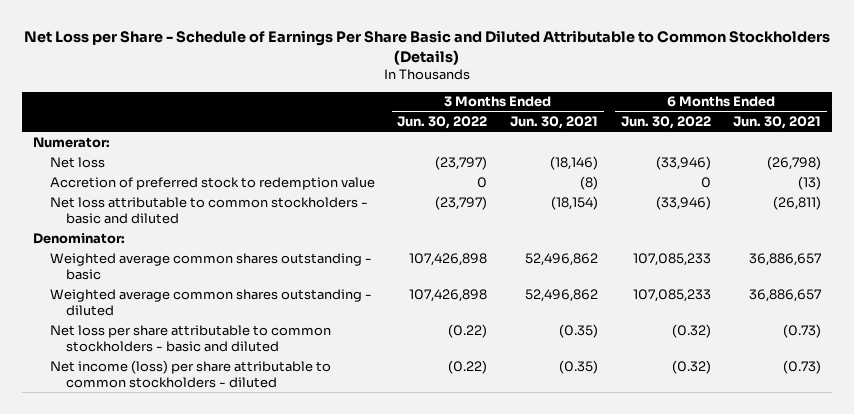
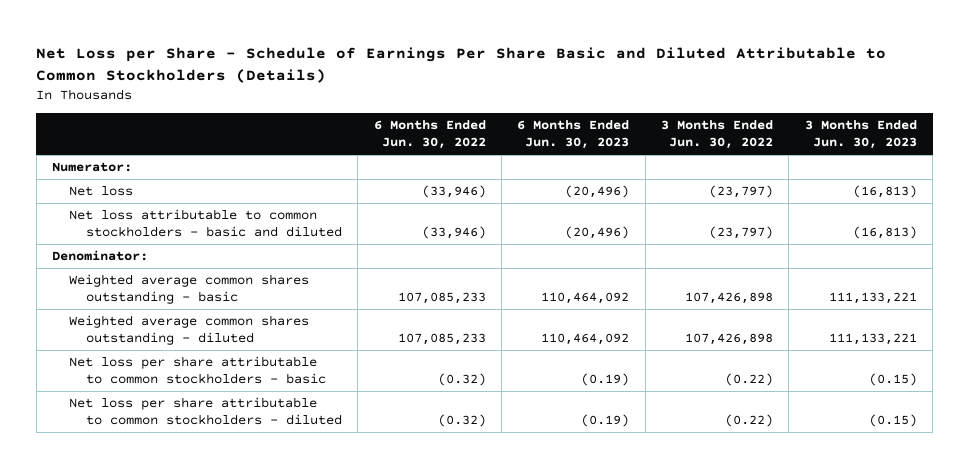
- | 3 Months Ended Jun. 30, 2022 | 3 Months Ended Jun. 30, 2021 | 6 Months Ended Jun. 30, 2022 | 6 Months Ended Jun. 30, 2021
+ | 6 Months Ended Jun. 30, 2022 | 6 Months Ended Jun. 30, 2023 | 3 Months Ended Jun. 30, 2022 | 3 Months Ended Jun. 30, 2023
- Accretion of preferred stock to redemption value | 0 | (8) | 0 | (13)
- Net loss per share attributable to common stockholders - basic and diluted | (0.22) | (0.35) | (0.32) | (0.73)
- Net income (loss) per share attributable to common stockholders - diluted | (0.22) | (0.35) | (0.32) | (0.73)
+ Net loss per share attributable to common stockholders - basic | (0.32) | (0.19) | (0.22) | (0.15)
+ Net loss per share attributable to common stockholders - diluted | (0.32) | (0.19) | (0.22) | (0.15)

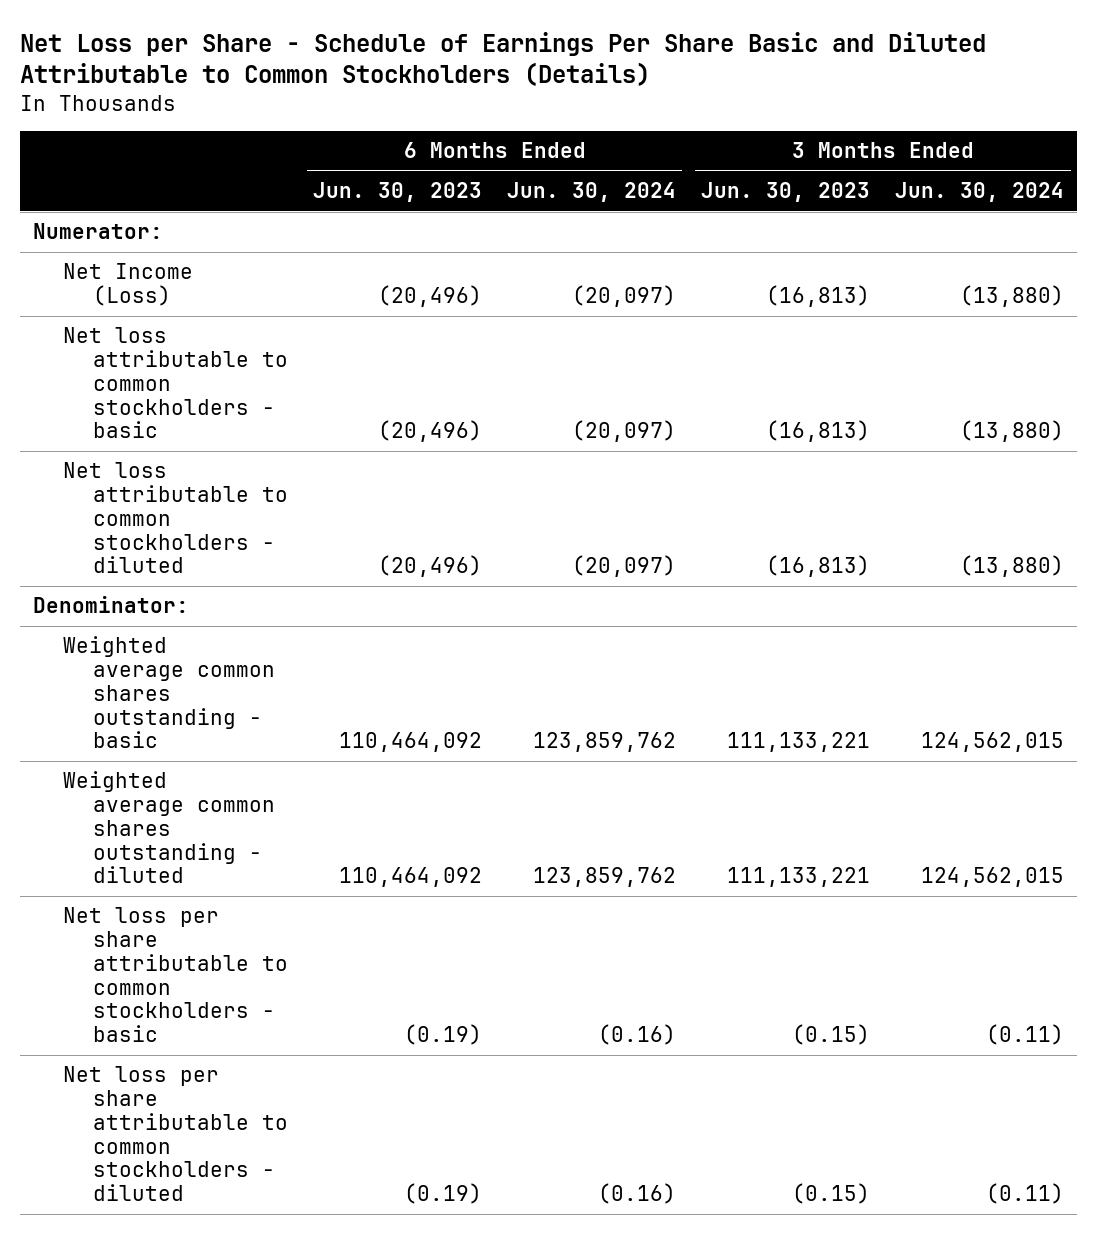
- | 6 Months Ended Jun. 30, 2022 | 6 Months Ended Jun. 30, 2023 | 3 Months Ended Jun. 30, 2022 | 3 Months Ended Jun. 30, 2023
+ | 6 Months Ended Jun. 30, 2023 | 6 Months Ended Jun. 30, 2024 | 3 Months Ended Jun. 30, 2023 | 3 Months Ended Jun. 30, 2024
- Net loss | (33,946) | (20,496) | (23,797) | (16,813)
- Net loss attributable to common stockholders - basic and diluted | (33,946) | (20,496) | (23,797) | (16,813)
+ Net Income (Loss) | (20,496) | (20,097) | (16,813) | (13,880)
+ Net loss attributable to common stockholders - basic | (20,496) | (20,097) | (16,813) | (13,880)
+ Net loss attributable to common stockholders - diluted | (20,496) | (20,097) | (16,813) | (13,880)

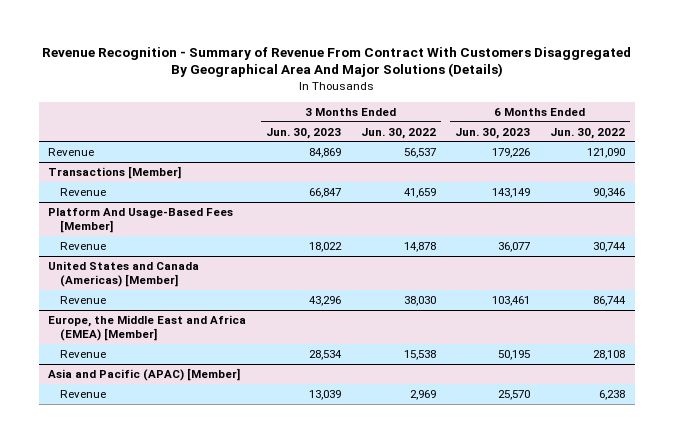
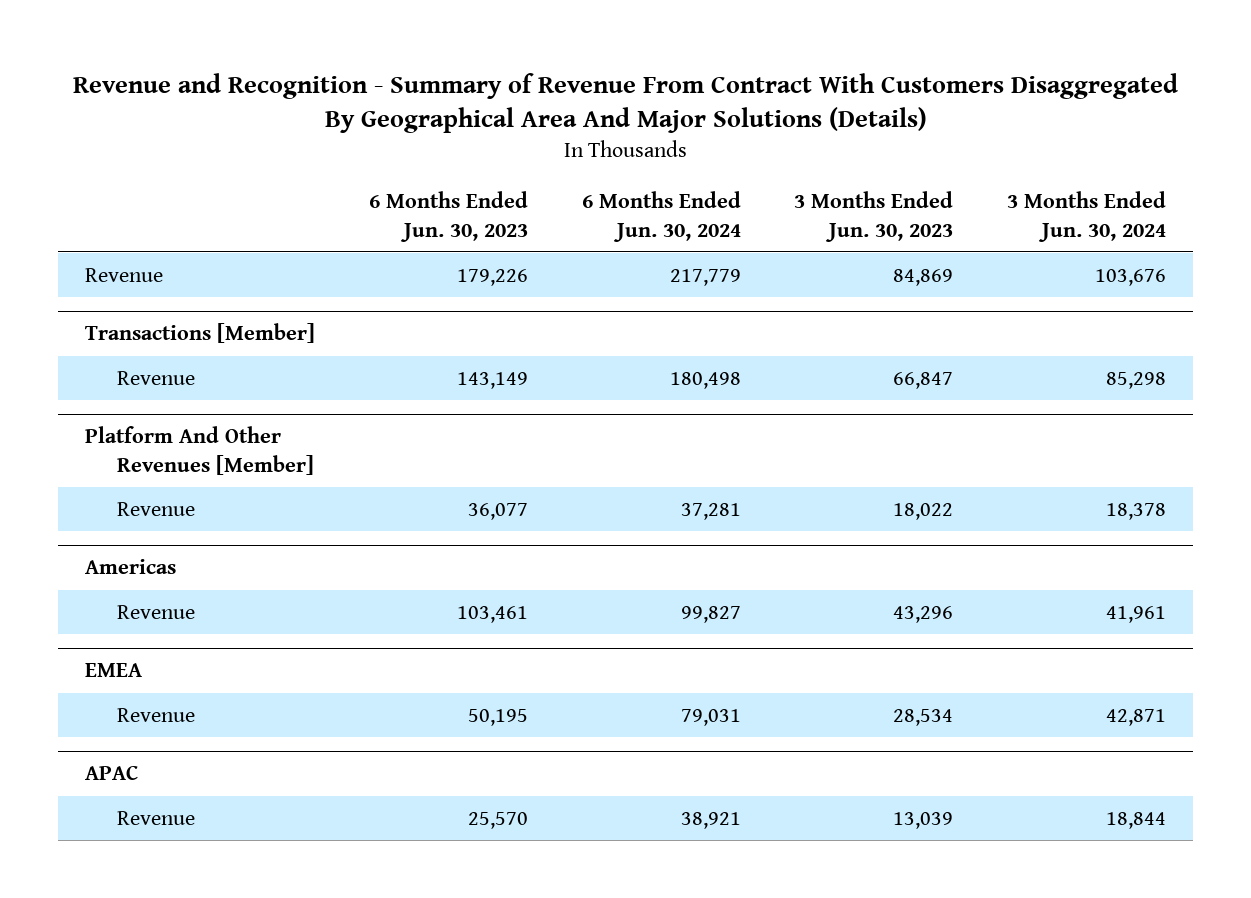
- Revenue Recognition - Summary of Revenue From Contract With Customers Disaggregated By Geographical Area And Major Solutions (Details)
+ Revenue and Recognition - Summary of Revenue From Contract With Customers Disaggregated By Geographical Area And Major Solutions (Details)
- | 3 Months Ended Jun. 30, 2023 | 3 Months Ended Jun. 30, 2022 | 6 Months Ended Jun. 30, 2023 | 6 Months Ended Jun. 30, 2022
+ | 6 Months Ended Jun. 30, 2023 | 6 Months Ended Jun. 30, 2024 | 3 Months Ended Jun. 30, 2023 | 3 Months Ended Jun. 30, 2024
- Platform And Usage-Based Fees [Member]
+ Platform And Other Revenues [Member]
- United States and Canada (Americas) [Member]
+ Americas
- Europe, the Middle East and Africa (EMEA) [Member]
+ EMEA
- Asia and Pacific (APAC) [Member]
+ APAC

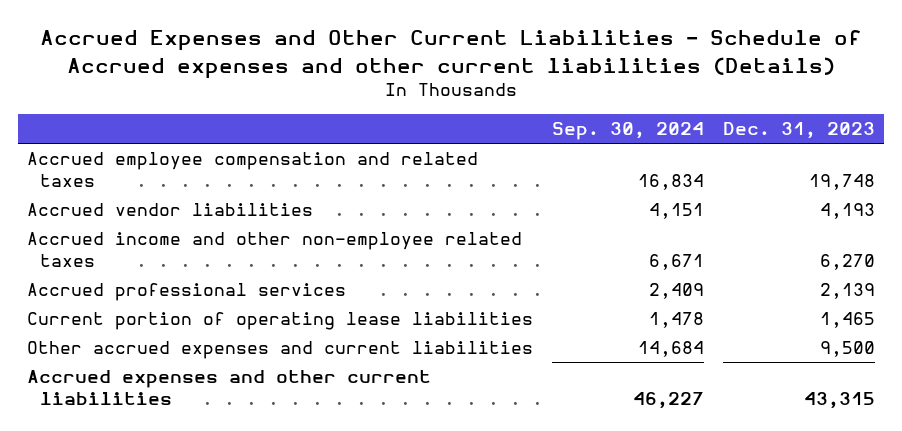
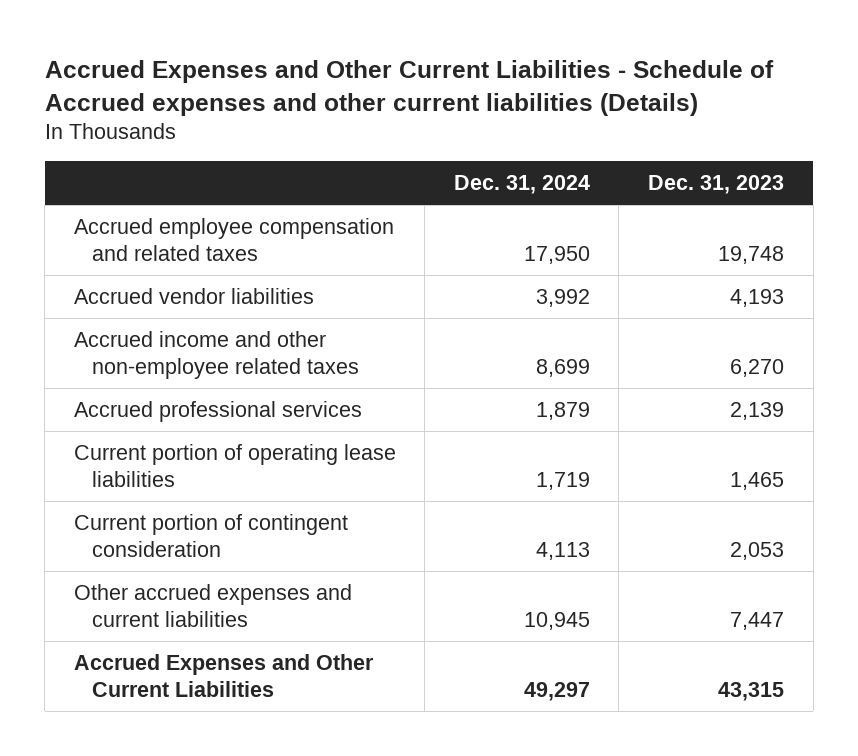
- | Sep. 30, 2024 | Dec. 31, 2023
+ | Dec. 31, 2024 | Dec. 31, 2023
- Other accrued expenses and current liabilities | 14,684 | 9,500
- Accrued expenses and other current liabilities | 46,227 | 43,315
+ Current portion of contingent consideration | 4,113 | 2,053
+ Other accrued expenses and current liabilities | 10,945 | 7,447
+ Accrued Expenses and Other Current Liabilities | 49,297 | 43,315

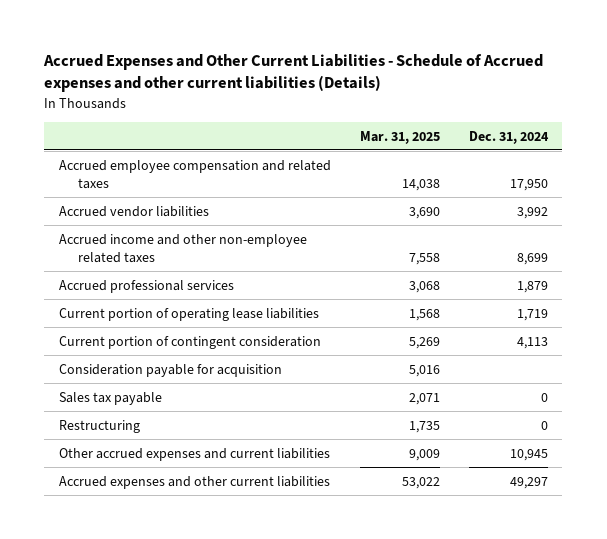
- | Dec. 31, 2024 | Dec. 31, 2023
+ | Mar. 31, 2025 | Dec. 31, 2024
+ Consideration payable for acquisition | 5,016 |
+ Sales tax payable | 2,071 | 0
+ Restructuring | 1,735 | 0
- Accrued Expenses and Other Current Liabilities | 49,297 | 43,315
+ Accrued expenses and other current liabilities | 53,022 | 49,297

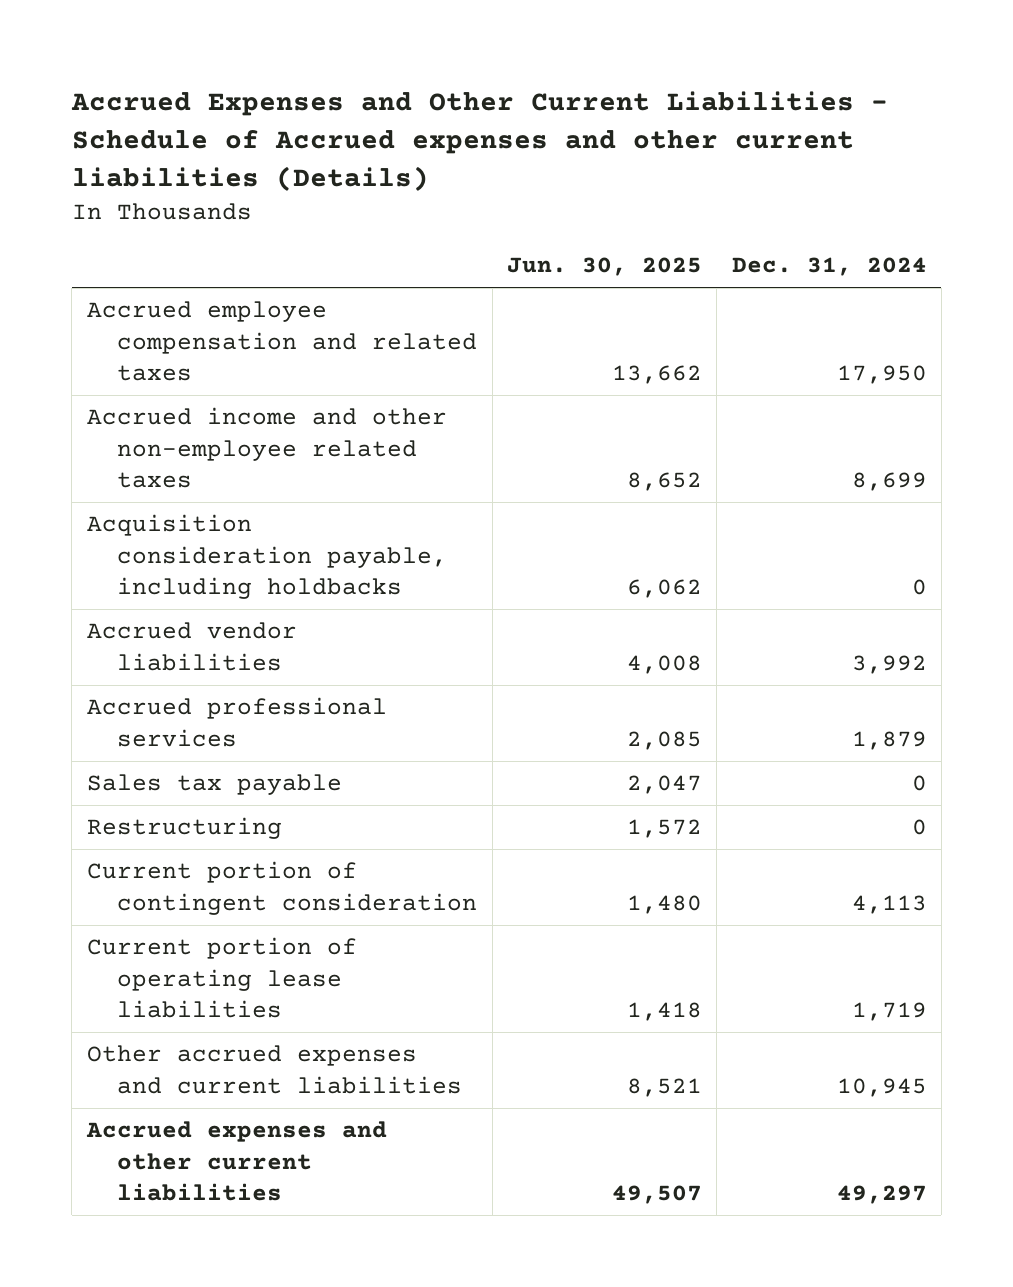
- | Mar. 31, 2025 | Dec. 31, 2024
+ | Jun. 30, 2025 | Dec. 31, 2024
+ Acquisition consideration payable, including holdbacks | 6,062 | 0
moved down: Accrued vendor liabilities | 4,008 | 3,992
- Consideration payable for acquisition | 5,016 |
moved down: Current portion of contingent consideration | 1,480 | 4,113
moved down: Current portion of operating lease liabilities | 1,418 | 1,719

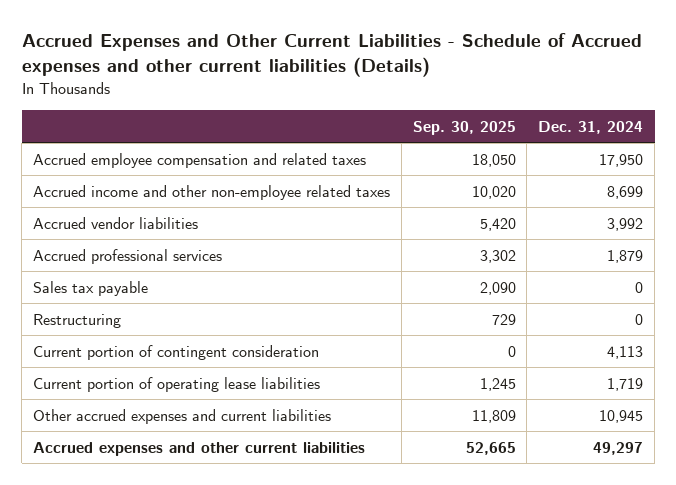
- | Jun. 30, 2025 | Dec. 31, 2024
+ | Sep. 30, 2025 | Dec. 31, 2024
- Acquisition consideration payable, including holdbacks | 6,062 | 0

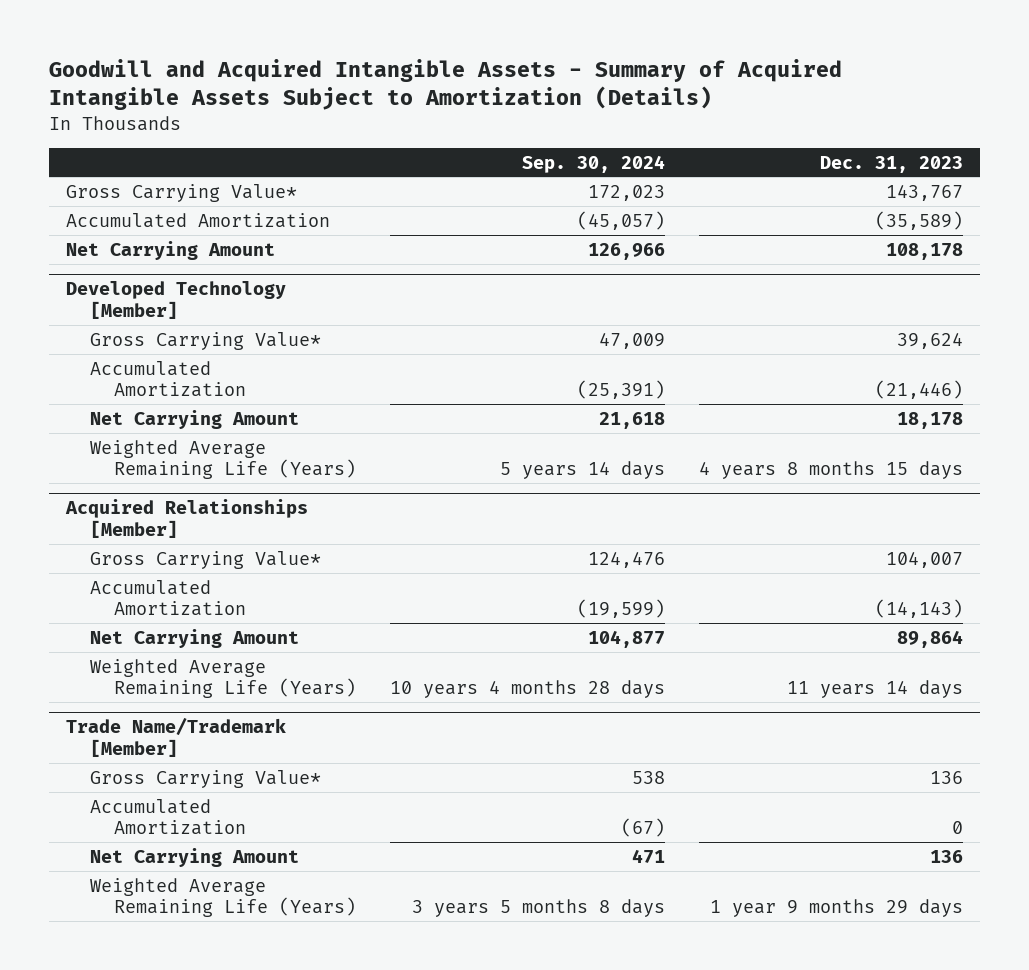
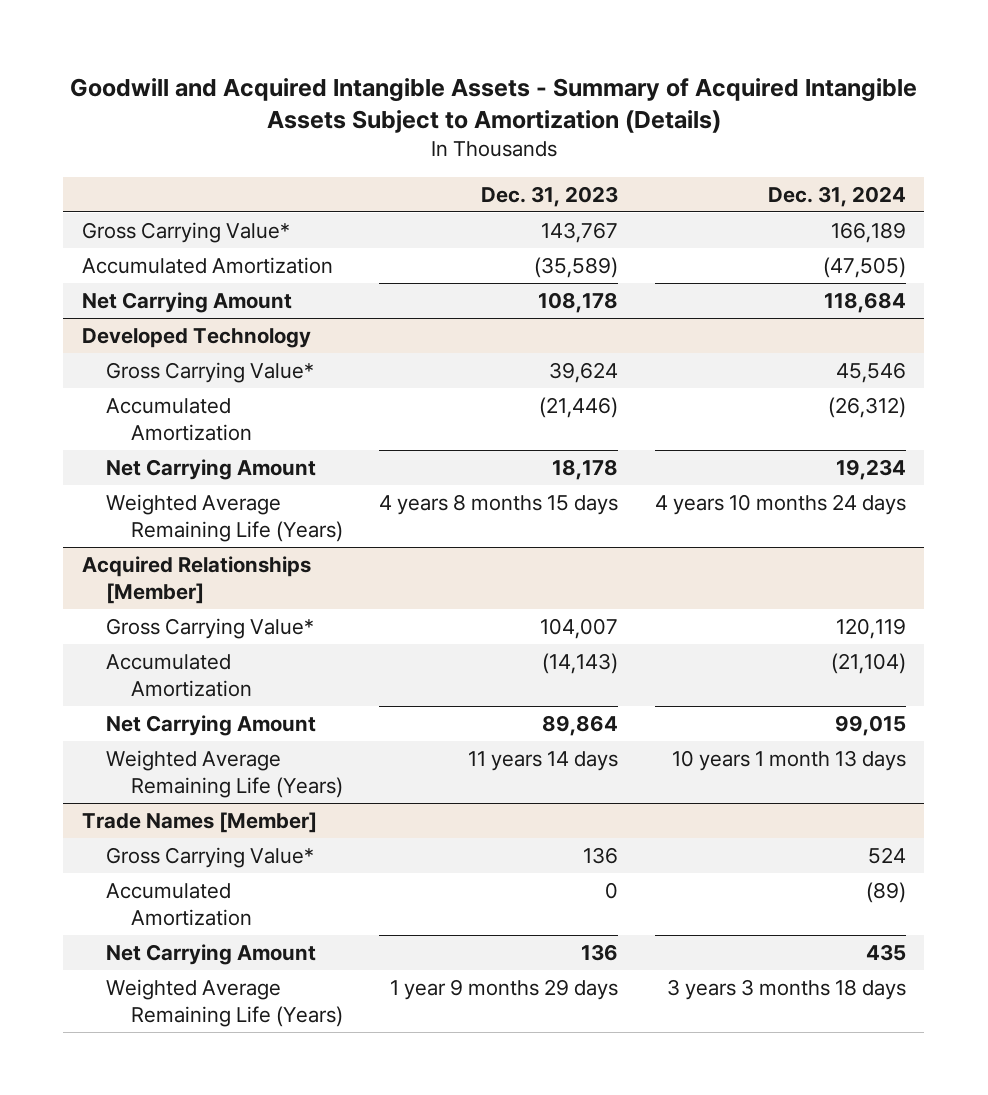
- | Sep. 30, 2024 | Dec. 31, 2023
+ | Dec. 31, 2023 | Dec. 31, 2024
- Developed Technology [Member]
+ Developed Technology
- Trade Name/Trademark [Member]
+ Trade Names [Member]

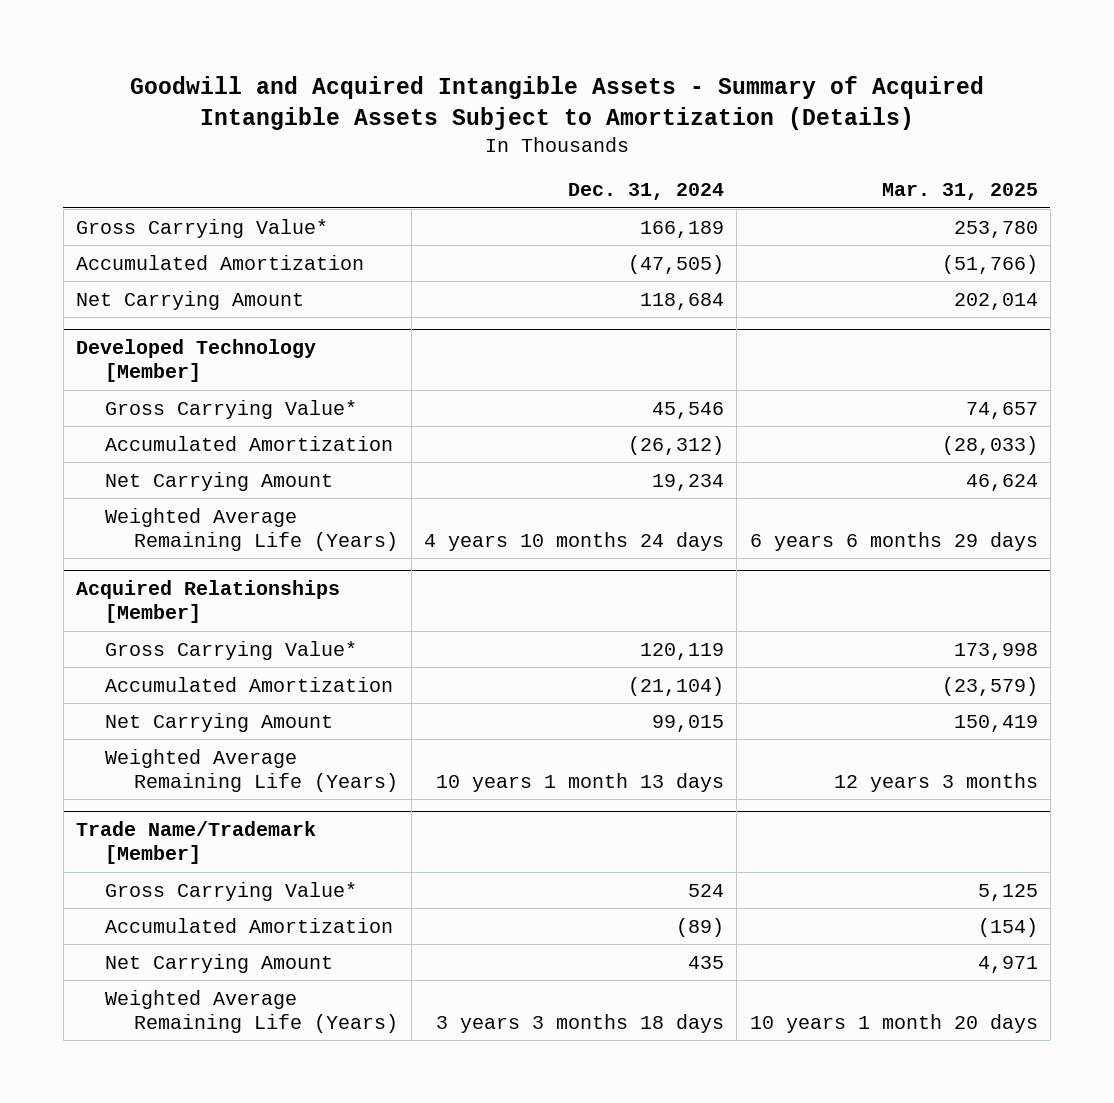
- | Dec. 31, 2023 | Dec. 31, 2024
+ | Dec. 31, 2024 | Mar. 31, 2025
- Developed Technology
+ Developed Technology [Member]
- Trade Names [Member]
+ Trade Name/Trademark [Member]

